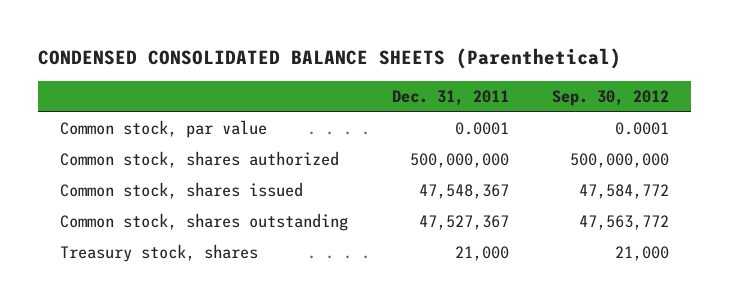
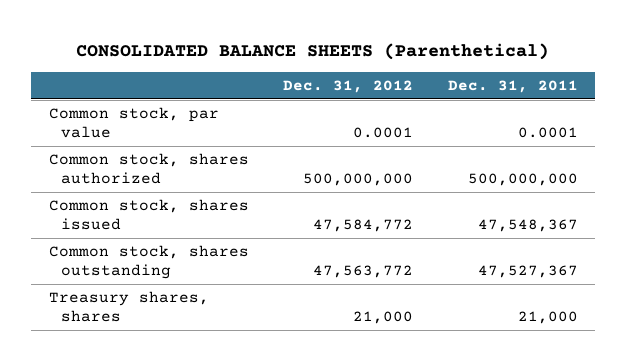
- CONDENSED CONSOLIDATED BALANCE SHEETS (Parenthetical)
+ CONSOLIDATED BALANCE SHEETS (Parenthetical)
- | Dec. 31, 2011 | Sep. 30, 2012
+ | Dec. 31, 2012 | Dec. 31, 2011
- Treasury stock, shares | 21,000 | 21,000
+ Treasury shares, shares | 21,000 | 21,000

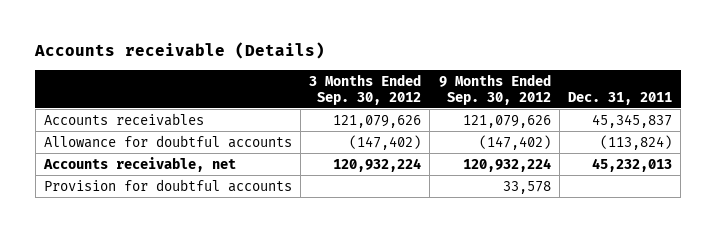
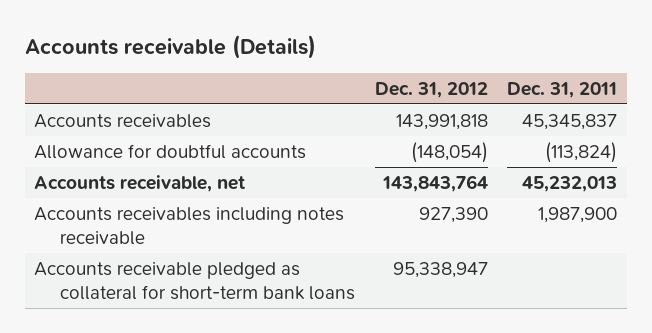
- | 3 Months Ended Sep. 30, 2012 | 9 Months Ended Sep. 30, 2012 | Dec. 31, 2011
+ | Dec. 31, 2012 | Dec. 31, 2011
- Provision for doubtful accounts | | 33,578 |
+ Accounts receivables including notes receivable | 927,390 | 1,987,900
+ Accounts receivable pledged as collateral for short-term bank loans | 95,338,947 |

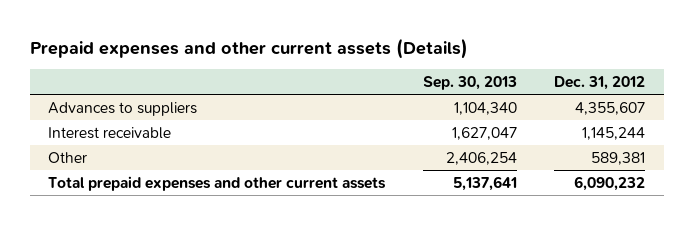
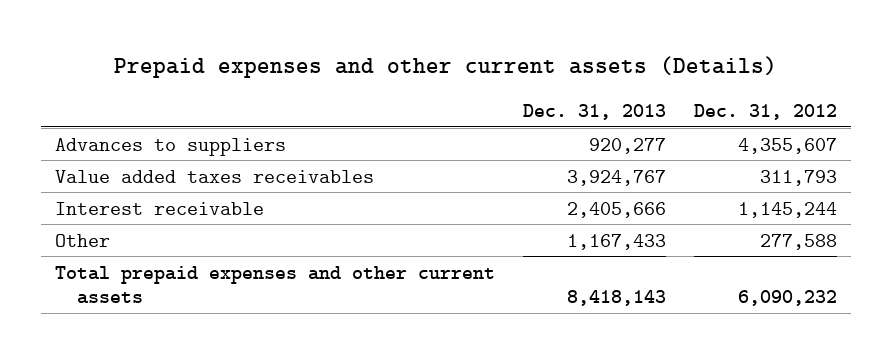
- | Sep. 30, 2013 | Dec. 31, 2012
+ | Dec. 31, 2013 | Dec. 31, 2012
+ Value added taxes receivables | 3,924,767 | 311,793
- Other | 2,406,254 | 589,381
+ Other | 1,167,433 | 277,588

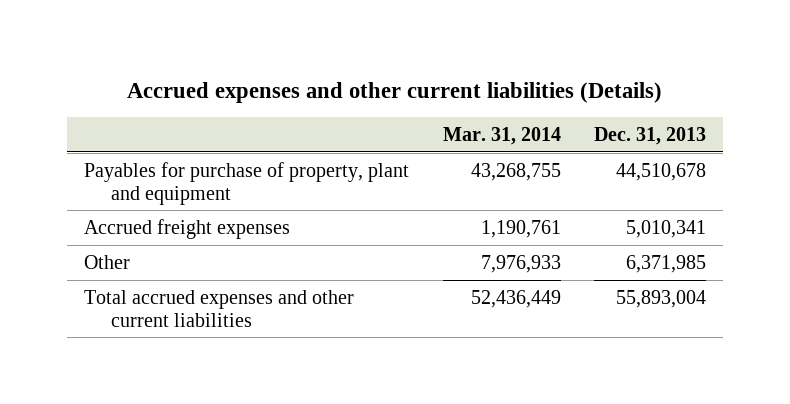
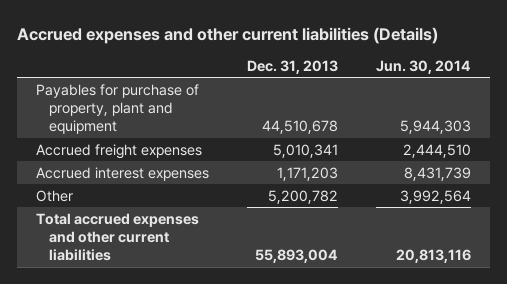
- | Mar. 31, 2014 | Dec. 31, 2013
+ | Dec. 31, 2013 | Jun. 30, 2014
- Other | 7,976,933 | 6,371,985
+ Accrued interest expenses | 1,171,203 | 8,431,739
+ Other | 5,200,782 | 3,992,564

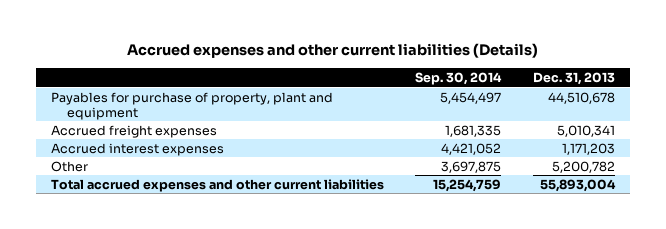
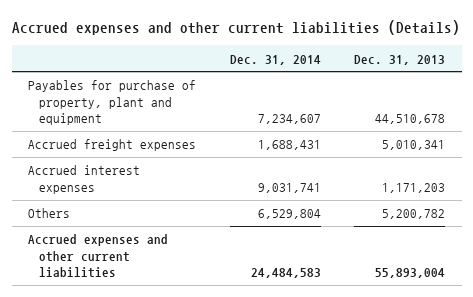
- | Sep. 30, 2014 | Dec. 31, 2013
+ | Dec. 31, 2014 | Dec. 31, 2013
- Other | 3,697,875 | 5,200,782
- Total accrued expenses and other current liabilities | 15,254,759 | 55,893,004
+ Others | 6,529,804 | 5,200,782
+ Accrued expenses and other current liabilities | 24,484,583 | 55,893,004

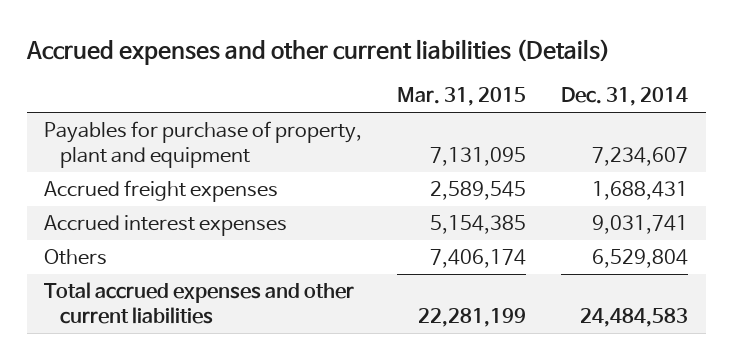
- | Dec. 31, 2014 | Dec. 31, 2013
+ | Mar. 31, 2015 | Dec. 31, 2014
- Accrued expenses and other current liabilities | 24,484,583 | 55,893,004
+ Total accrued expenses and other current liabilities | 22,281,199 | 24,484,583

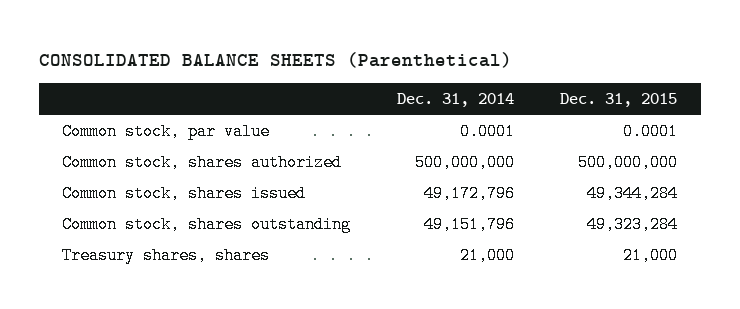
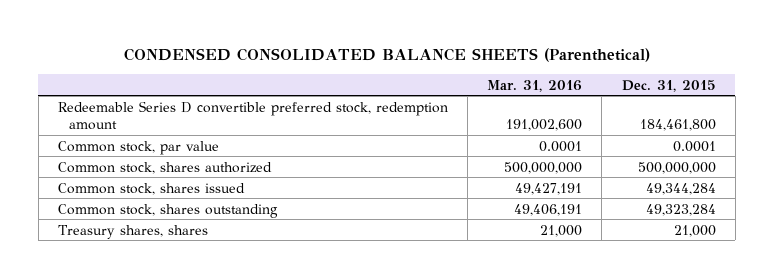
- CONSOLIDATED BALANCE SHEETS (Parenthetical)
+ CONDENSED CONSOLIDATED BALANCE SHEETS (Parenthetical)
- | Dec. 31, 2014 | Dec. 31, 2015
+ | Mar. 31, 2016 | Dec. 31, 2015
+ Redeemable Series D convertible preferred stock, redemption amount | 191,002,600 | 184,461,800

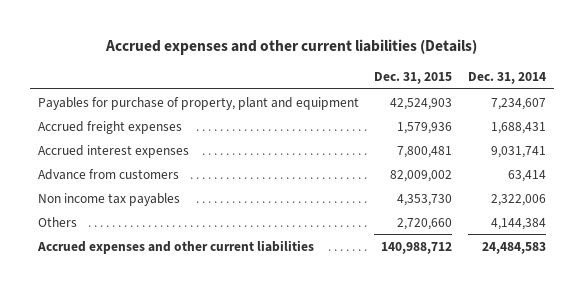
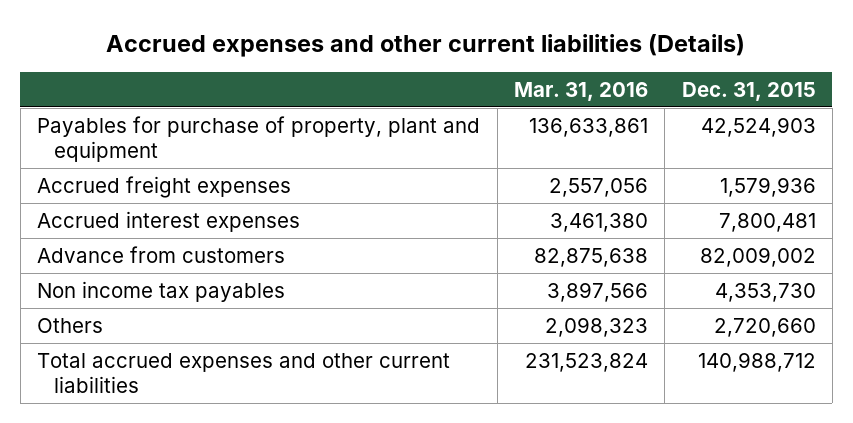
- | Dec. 31, 2015 | Dec. 31, 2014
+ | Mar. 31, 2016 | Dec. 31, 2015
- Accrued expenses and other current liabilities | 140,988,712 | 24,484,583
+ Total accrued expenses and other current liabilities | 231,523,824 | 140,988,712

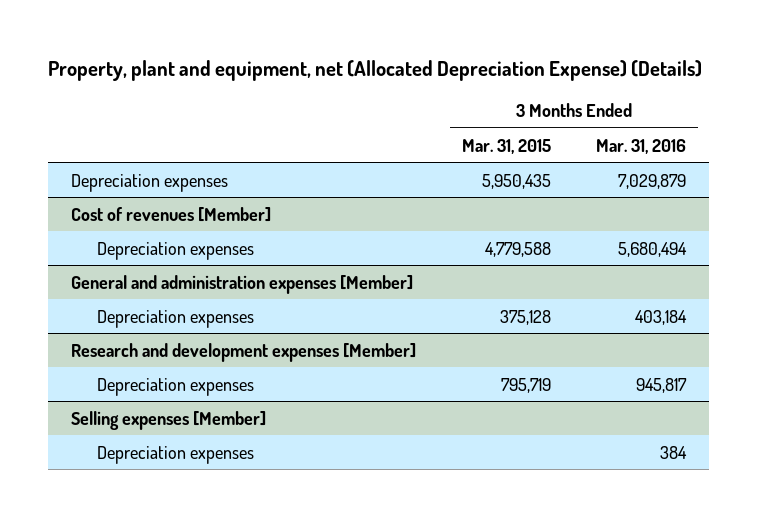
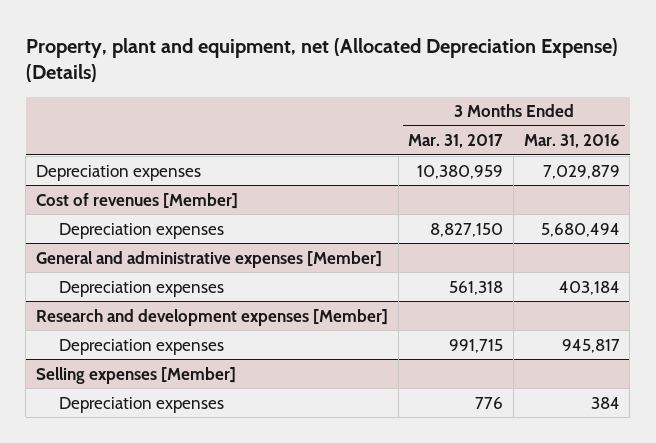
- | 3 Months Ended Mar. 31, 2015 | 3 Months Ended Mar. 31, 2016
+ | 3 Months Ended Mar. 31, 2017 | 3 Months Ended Mar. 31, 2016
- General and administration expenses [Member]
+ General and administrative expenses [Member]

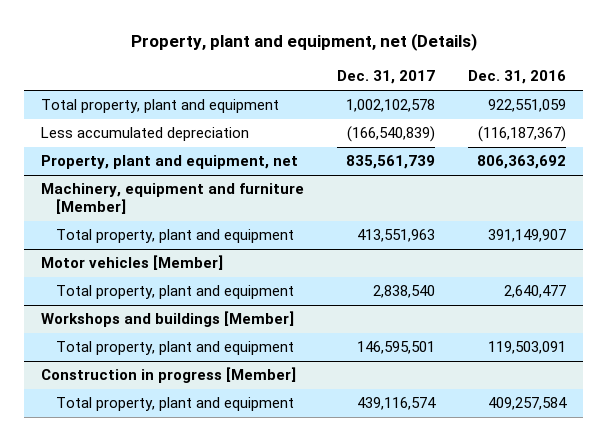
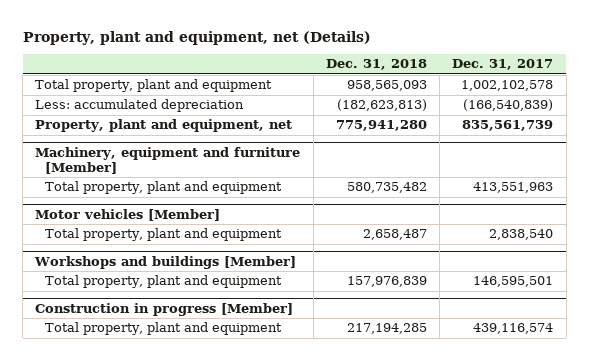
- | Dec. 31, 2017 | Dec. 31, 2016
+ | Dec. 31, 2018 | Dec. 31, 2017
- Less accumulated depreciation | (166,540,839) | (116,187,367)
+ Less: accumulated depreciation | (182,623,813) | (166,540,839)

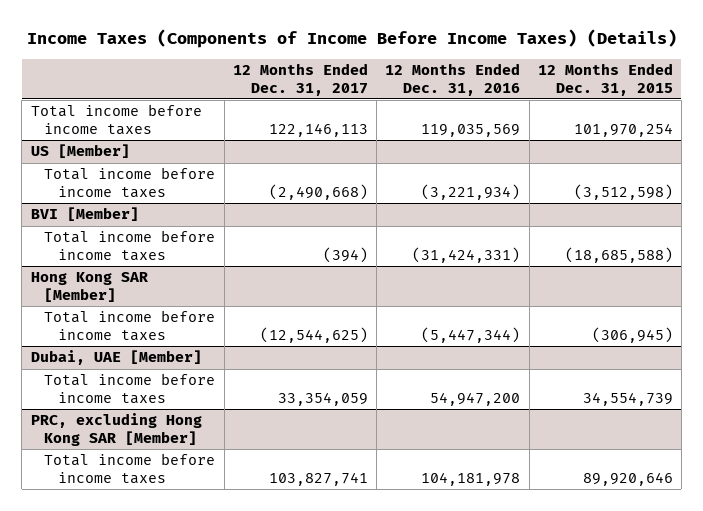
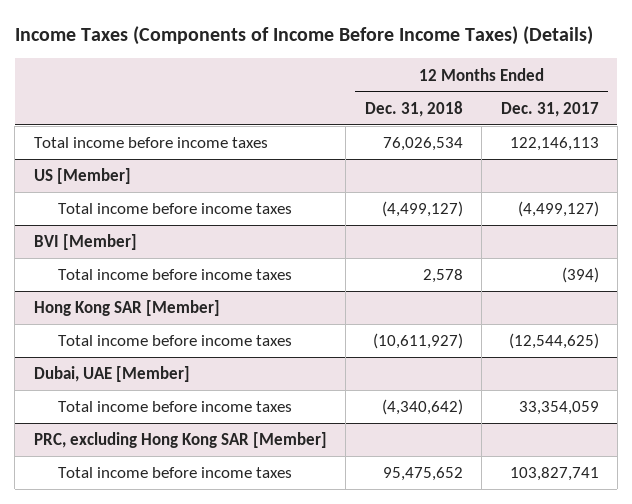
- | 12 Months Ended Dec. 31, 2017 | 12 Months Ended Dec. 31, 2016 | 12 Months Ended Dec. 31, 2015
+ | 12 Months Ended Dec. 31, 2018 | 12 Months Ended Dec. 31, 2017
@ US [Member]
- Total income before income taxes | (2,490,668) | (3,221,934) | (3,512,598)
+ Total income before income taxes | (4,499,127) | (4,499,127)

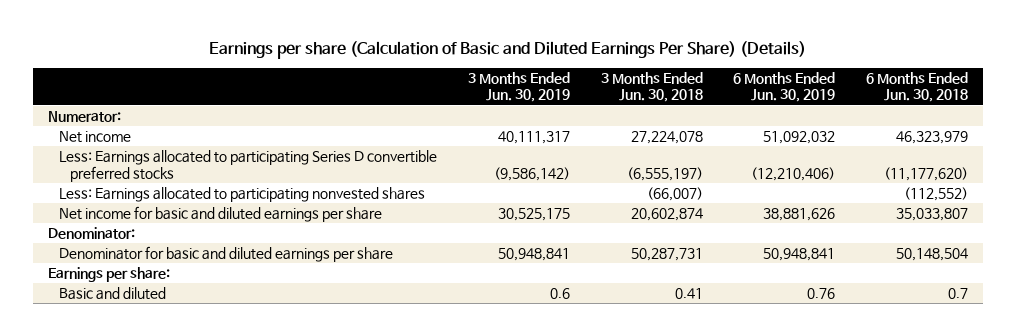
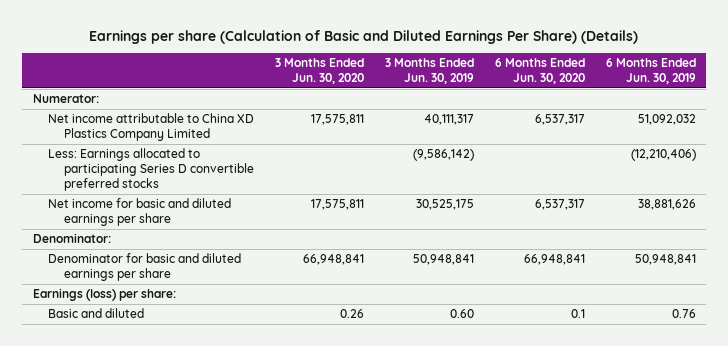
- | 3 Months Ended Jun. 30, 2019 | 3 Months Ended Jun. 30, 2018 | 6 Months Ended Jun. 30, 2019 | 6 Months Ended Jun. 30, 2018
+ | 3 Months Ended Jun. 30, 2020 | 3 Months Ended Jun. 30, 2019 | 6 Months Ended Jun. 30, 2020 | 6 Months Ended Jun. 30, 2019
- Net income | 40,111,317 | 27,224,078 | 51,092,032 | 46,323,979
+ Net income attributable to China XD Plastics Company Limited | 17,575,811 | 40,111,317 | 6,537,317 | 51,092,032
- Less: Earnings allocated to participating nonvested shares | | (66,007) | | (112,552)
- Earnings per share:
- Basic and diluted | 0.6 | 0.41 | 0.76 | 0.7
+ Earnings (loss) per share:
+ Basic and diluted | 0.26 | 0.60 | 0.1 | 0.76

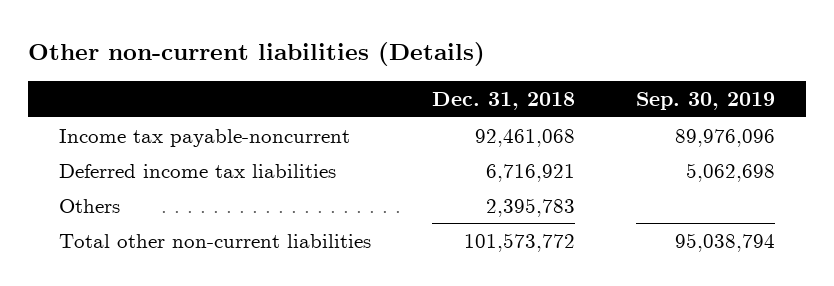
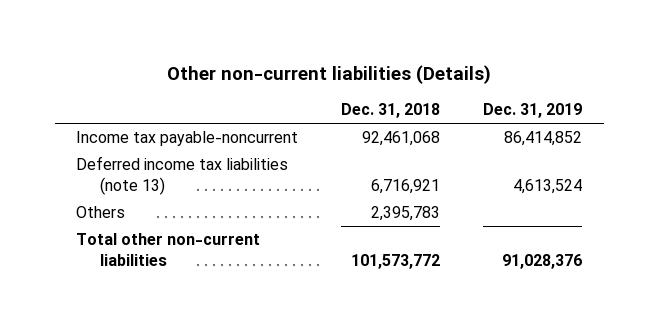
- | Dec. 31, 2018 | Sep. 30, 2019
+ | Dec. 31, 2018 | Dec. 31, 2019
- Deferred income tax liabilities | 6,716,921 | 5,062,698
+ Deferred income tax liabilities (note 13) | 6,716,921 | 4,613,524

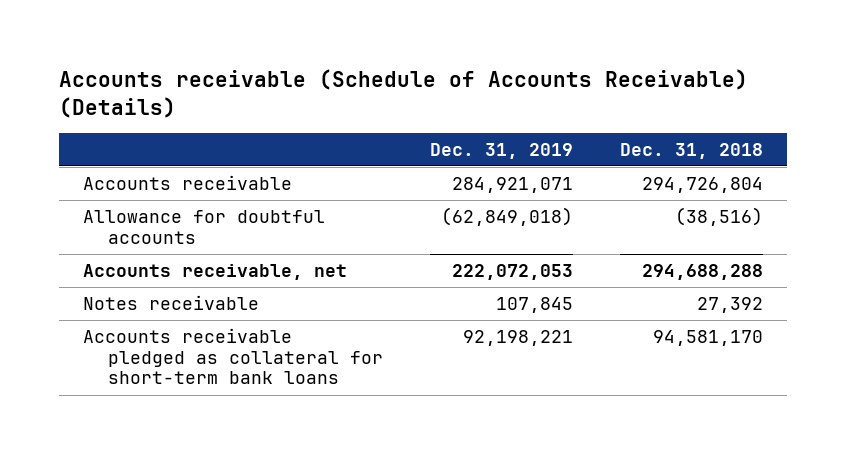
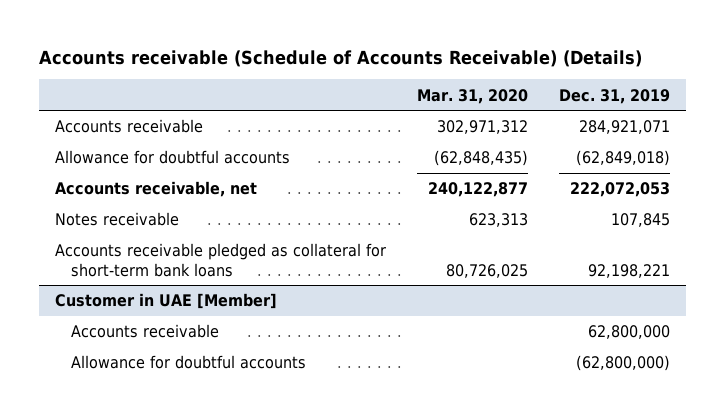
- | Dec. 31, 2019 | Dec. 31, 2018
+ | Mar. 31, 2020 | Dec. 31, 2019
+ Customer in UAE [Member]
+ Accounts receivable | | 62,800,000
+ Allowance for doubtful accounts | | (62,800,000)

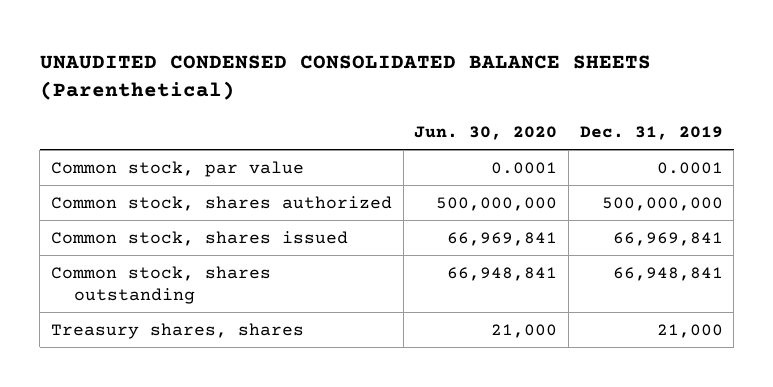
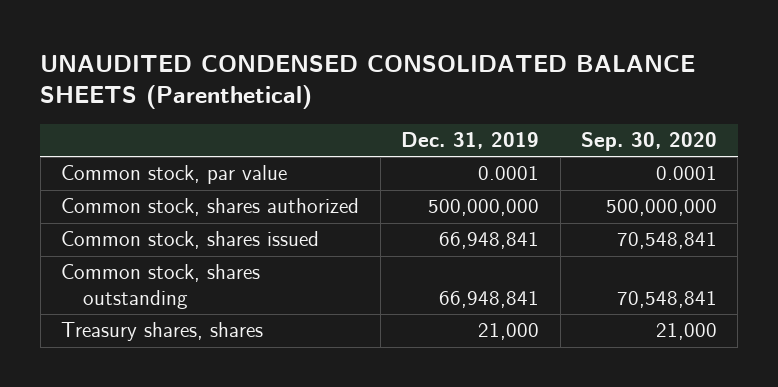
- | Jun. 30, 2020 | Dec. 31, 2019
+ | Dec. 31, 2019 | Sep. 30, 2020
- Common stock, shares issued | 66,969,841 | 66,969,841
+ Common stock, shares issued | 66,948,841 | 70,548,841

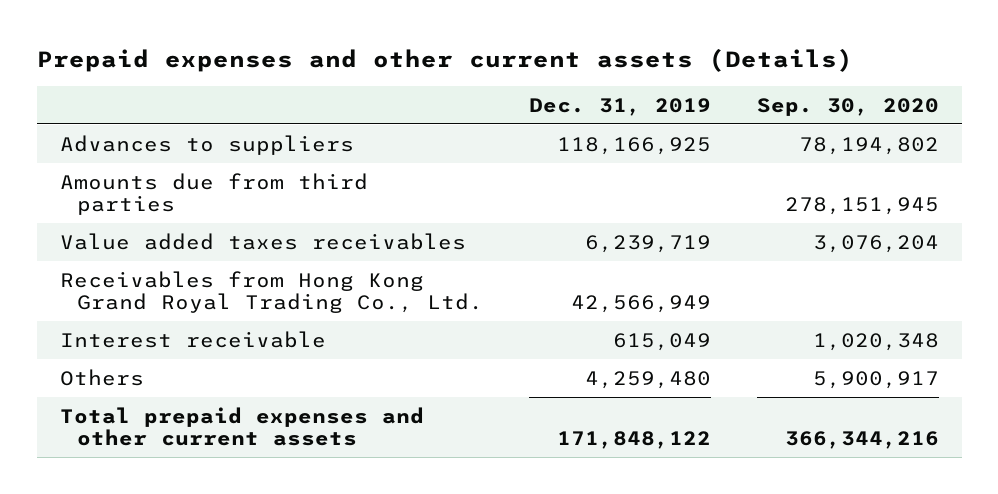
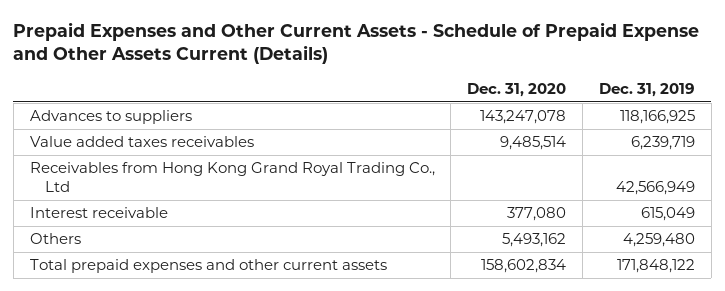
- Prepaid expenses and other current assets (Details)
+ Prepaid Expenses and Other Current Assets - Schedule of Prepaid Expense and Other Assets Current (Details)
- | Dec. 31, 2019 | Sep. 30, 2020
+ | Dec. 31, 2020 | Dec. 31, 2019
- Amounts due from third parties | | 278,151,945
- Receivables from Hong Kong Grand Royal Trading Co., Ltd. | 42,566,949 |
+ Receivables from Hong Kong Grand Royal Trading Co., Ltd | | 42,566,949

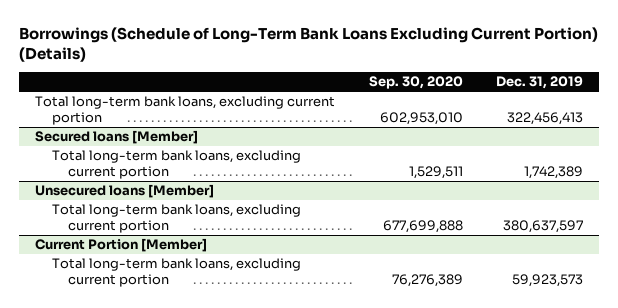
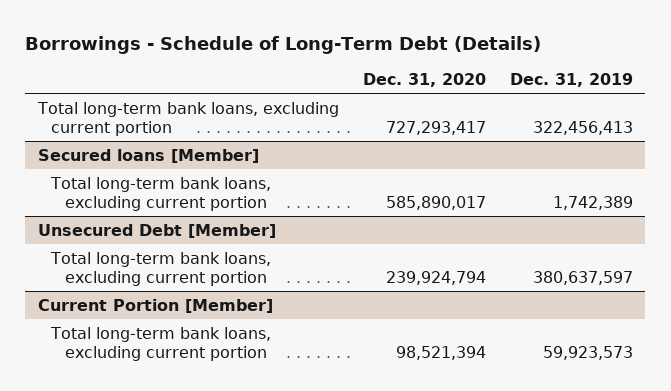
- Borrowings (Schedule of Long-Term Bank Loans Excluding Current Portion) (Details)
+ Borrowings - Schedule of Long-Term Debt (Details)
- | Sep. 30, 2020 | Dec. 31, 2019
+ | Dec. 31, 2020 | Dec. 31, 2019
- Unsecured loans [Member]
+ Unsecured Debt [Member]

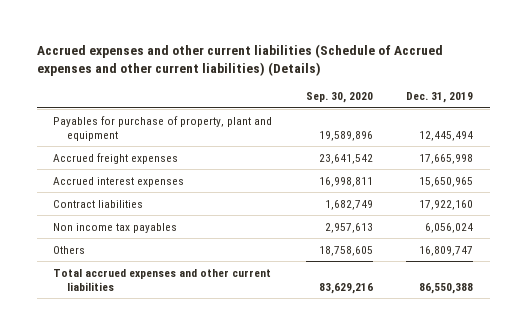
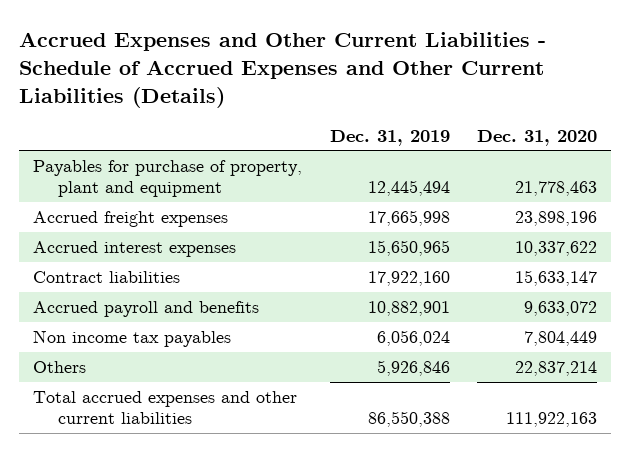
- Accrued expenses and other current liabilities (Schedule of Accrued expenses and other current liabilities) (Details)
+ Accrued Expenses and Other Current Liabilities - Schedule of Accrued Expenses and Other Current Liabilities (Details)
- | Sep. 30, 2020 | Dec. 31, 2019
+ | Dec. 31, 2019 | Dec. 31, 2020
+ Accrued payroll and benefits | 10,882,901 | 9,633,072
- Others | 18,758,605 | 16,809,747
+ Others | 5,926,846 | 22,837,214

